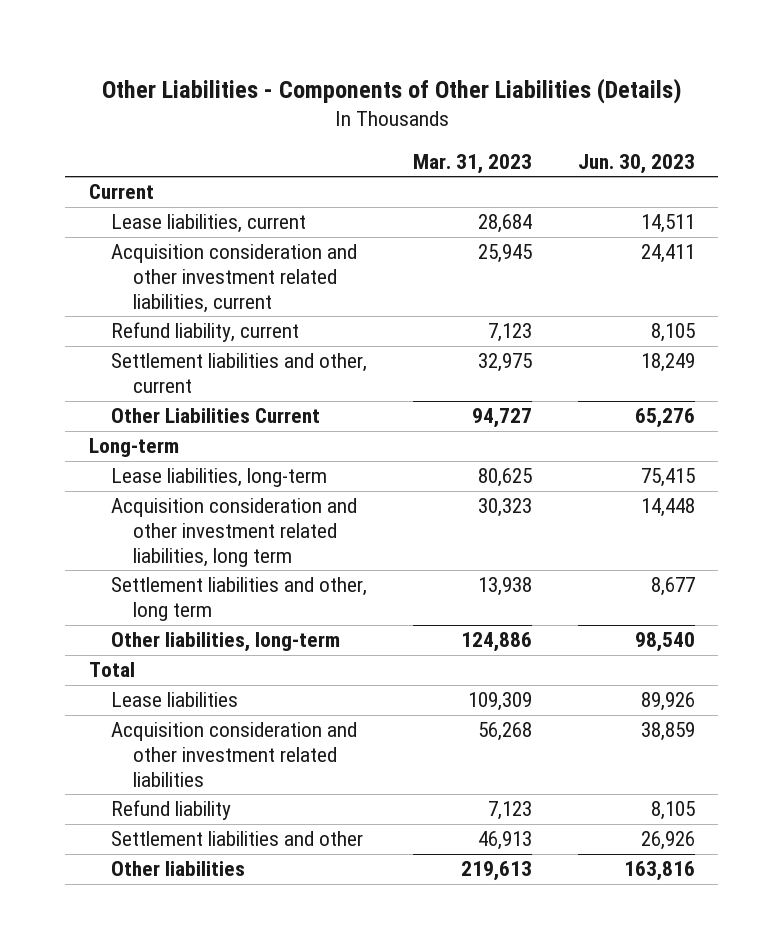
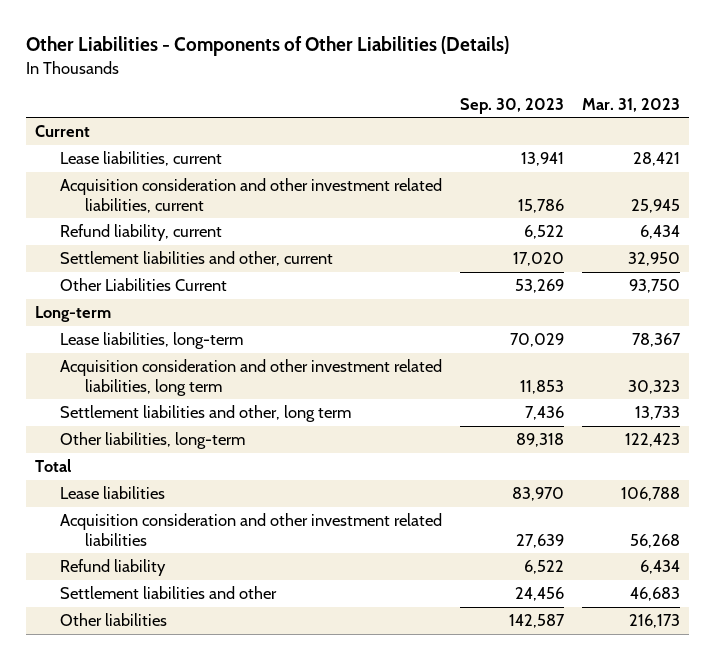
- | Mar. 31, 2023 | Jun. 30, 2023
+ | Sep. 30, 2023 | Mar. 31, 2023
- Lease liabilities, current | 28,684 | 14,511
+ Lease liabilities, current | 13,941 | 28,421
- Refund liability, current | 7,123 | 8,105
- Settlement liabilities and other, current | 32,975 | 18,249
- Other Liabilities Current | 94,727 | 65,276
+ Refund liability, current | 6,522 | 6,434
+ Settlement liabilities and other, current | 17,020 | 32,950
+ Other Liabilities Current | 53,269 | 93,750
- Lease liabilities, long-term | 80,625 | 75,415
+ Lease liabilities, long-term | 70,029 | 78,367
- Settlement liabilities and other, long term | 13,938 | 8,677
- Other liabilities, long-term | 124,886 | 98,540
+ Settlement liabilities and other, long term | 7,436 | 13,733
+ Other liabilities, long-term | 89,318 | 122,423
- Lease liabilities | 109,309 | 89,926
+ Lease liabilities | 83,970 | 106,788
- Refund liability | 7,123 | 8,105
- Settlement liabilities and other | 46,913 | 26,926
- Other liabilities | 219,613 | 163,816
+ Refund liability | 6,522 | 6,434
+ Settlement liabilities and other | 24,456 | 46,683
+ Other liabilities | 142,587 | 216,173

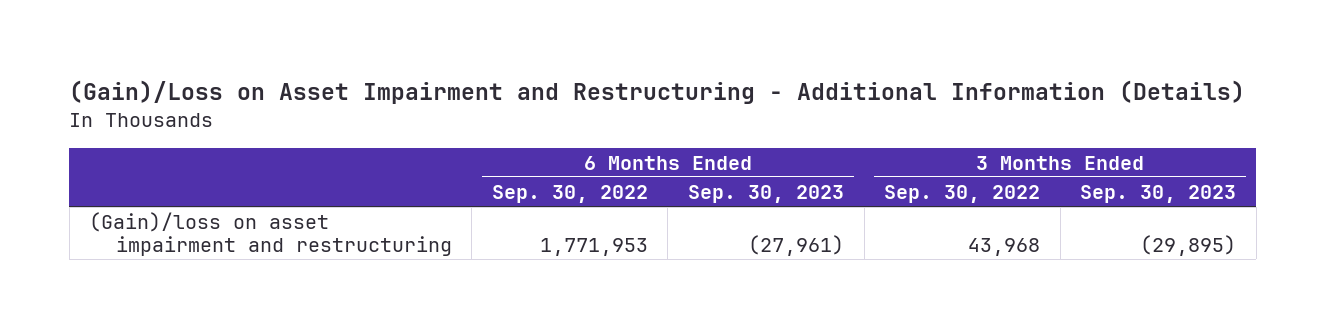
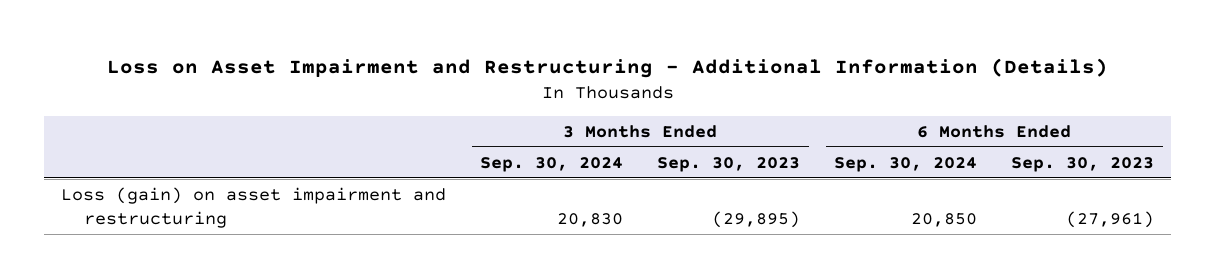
- (Gain)/Loss on Asset Impairment and Restructuring - Additional Information (Details)
+ Loss on Asset Impairment and Restructuring - Additional Information (Details)
- | 6 Months Ended Sep. 30, 2022 | 6 Months Ended Sep. 30, 2023 | 3 Months Ended Sep. 30, 2022 | 3 Months Ended Sep. 30, 2023
+ | 3 Months Ended Sep. 30, 2024 | 3 Months Ended Sep. 30, 2023 | 6 Months Ended Sep. 30, 2024 | 6 Months Ended Sep. 30, 2023
- (Gain)/loss on asset impairment and restructuring | 1,771,953 | (27,961) | 43,968 | (29,895)
+ Loss (gain) on asset impairment and restructuring | 20,830 | (29,895) | 20,850 | (27,961)

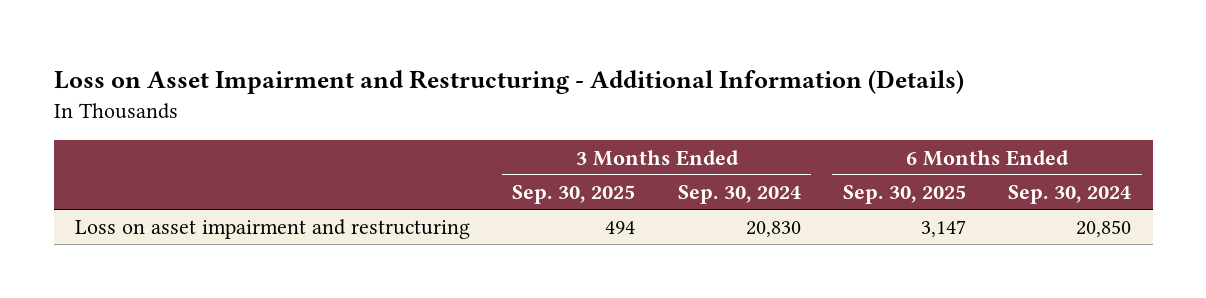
- | 3 Months Ended Sep. 30, 2024 | 3 Months Ended Sep. 30, 2023 | 6 Months Ended Sep. 30, 2024 | 6 Months Ended Sep. 30, 2023
+ | 3 Months Ended Sep. 30, 2025 | 3 Months Ended Sep. 30, 2024 | 6 Months Ended Sep. 30, 2025 | 6 Months Ended Sep. 30, 2024
- Loss (gain) on asset impairment and restructuring | 20,830 | (29,895) | 20,850 | (27,961)
+ Loss on asset impairment and restructuring | 494 | 20,830 | 3,147 | 20,850

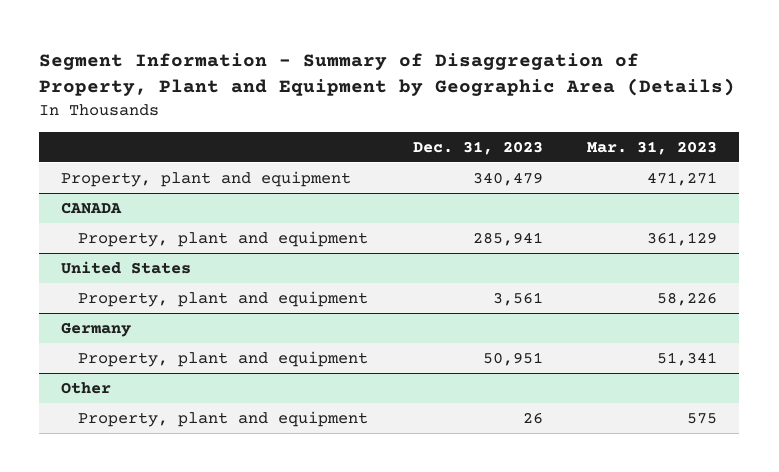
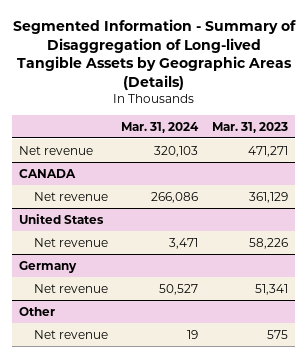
- Segment Information - Summary of Disaggregation of Property, Plant and Equipment by Geographic Area (Details)
+ Segmented Information - Summary of Disaggregation of Long-lived Tangible Assets by Geographic Areas (Details)
- | Dec. 31, 2023 | Mar. 31, 2023
+ | Mar. 31, 2024 | Mar. 31, 2023
- Property, plant and equipment | 340,479 | 471,271
+ Net revenue | 320,103 | 471,271
@ CANADA
- Property, plant and equipment | 285,941 | 361,129
+ Net revenue | 266,086 | 361,129
@ United States
- Property, plant and equipment | 3,561 | 58,226
+ Net revenue | 3,471 | 58,226
@ Germany
- Property, plant and equipment | 50,951 | 51,341
+ Net revenue | 50,527 | 51,341
@ Other
- Property, plant and equipment | 26 | 575
+ Net revenue | 19 | 575

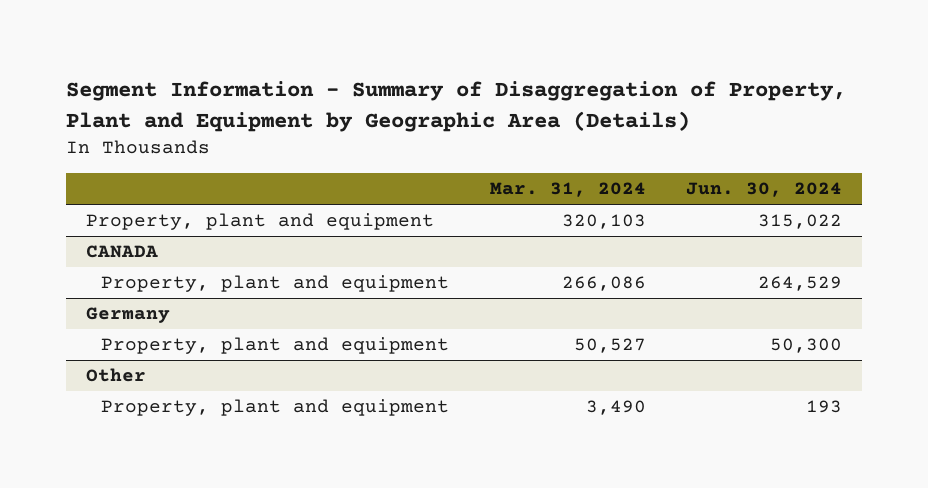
- Segmented Information - Summary of Disaggregation of Long-lived Tangible Assets by Geographic Areas (Details)
+ Segment Information - Summary of Disaggregation of Property, Plant and Equipment by Geographic Area (Details)
- | Mar. 31, 2024 | Mar. 31, 2023
+ | Mar. 31, 2024 | Jun. 30, 2024
- Net revenue | 320,103 | 471,271
+ Property, plant and equipment | 320,103 | 315,022
@ CANADA
- Net revenue | 266,086 | 361,129
- United States
- Net revenue | 3,471 | 58,226
@ CANADA
+ Property, plant and equipment | 266,086 | 264,529
@ Germany
- Net revenue | 50,527 | 51,341
+ Property, plant and equipment | 50,527 | 50,300
@ Other
- Net revenue | 19 | 575
+ Property, plant and equipment | 3,490 | 193

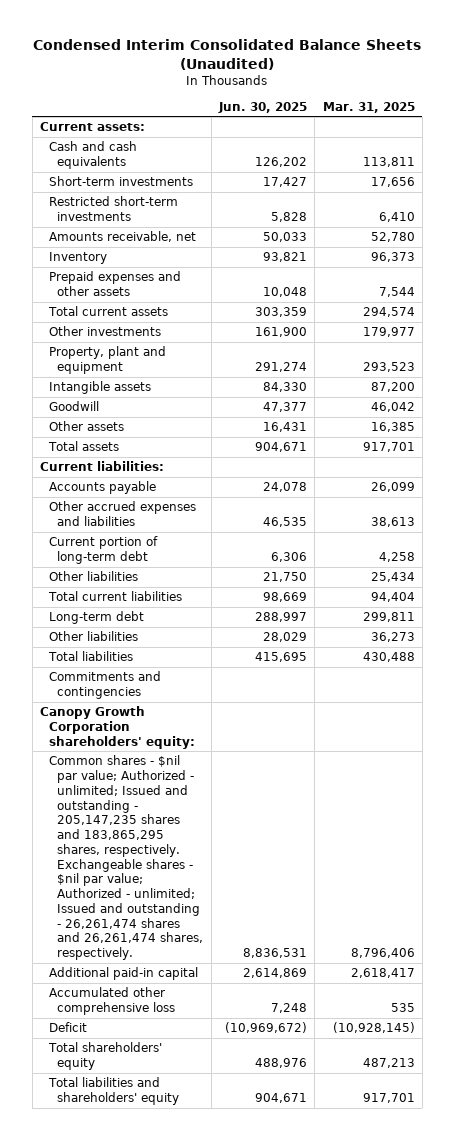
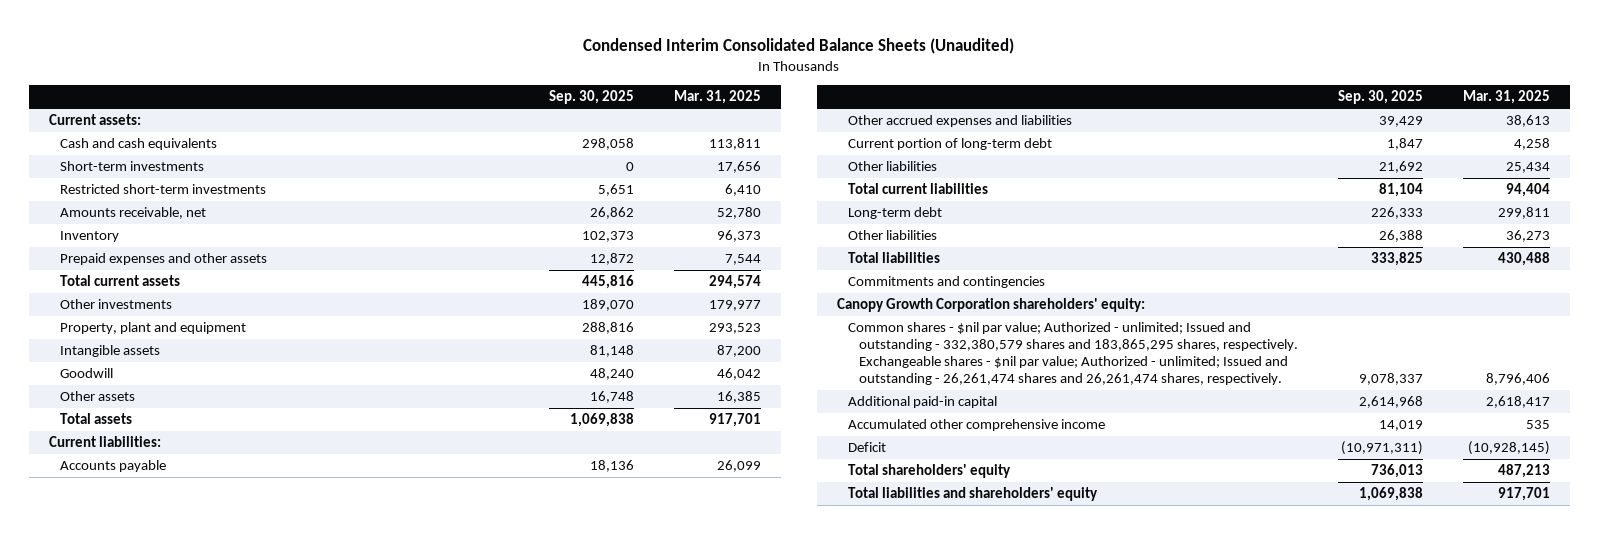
- | Jun. 30, 2025 | Mar. 31, 2025
+ | Sep. 30, 2025 | Mar. 31, 2025
- Common shares - $nil par value; Authorized - unlimited; Issued and outstanding - 205,147,235 shares and 183,865,295 shares, respectively. Exchangeable shares - $nil par value; Authorized - unlimited; Issued and outstanding - 26,261,474 shares and 26,261,474 shares, respectively. | 8,836,531 | 8,796,406
+ Common shares - $nil par value; Authorized - unlimited; Issued and outstanding - 332,380,579 shares and 183,865,295 shares, respectively. Exchangeable shares - $nil par value; Authorized - unlimited; Issued and outstanding - 26,261,474 shares and 26,261,474 shares, respectively. | 9,078,337 | 8,796,406
- Accumulated other comprehensive loss | 7,248 | 535
+ Accumulated other comprehensive income | 14,019 | 535

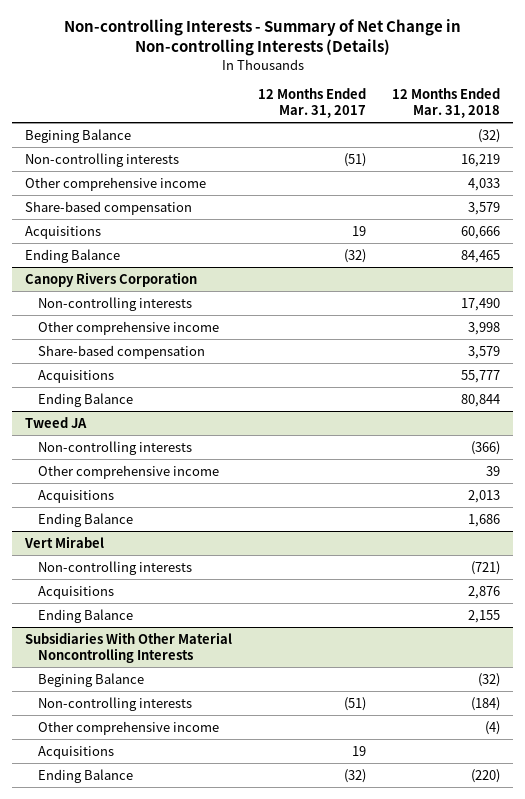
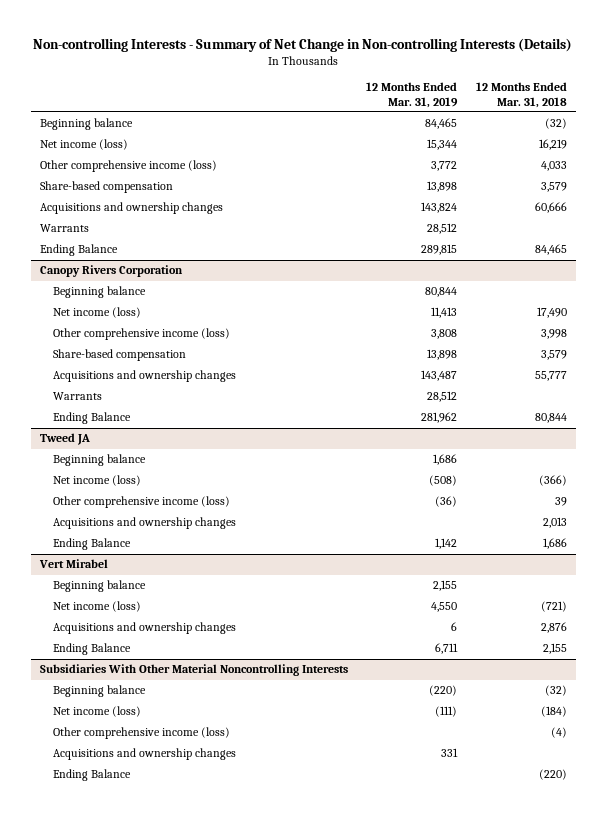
- | 12 Months Ended Mar. 31, 2017 | 12 Months Ended Mar. 31, 2018
+ | 12 Months Ended Mar. 31, 2019 | 12 Months Ended Mar. 31, 2018
- Begining Balance | | (32)
- Non-controlling interests | (51) | 16,219
- Other comprehensive income | | 4,033
+ Beginning balance | 84,465 | (32)
+ Net income (loss) | 15,344 | 16,219
+ Other comprehensive income (loss) | 3,772 | 4,033
- Acquisitions | 19 | 60,666
+ Acquisitions and ownership changes | 143,824 | 60,666
+ Warrants | 28,512 |
@ Canopy Rivers Corporation
- Non-controlling interests | | 17,490
- Other comprehensive income | | 3,998
+ Beginning balance | 80,844 |
+ Net income (loss) | 11,413 | 17,490
+ Other comprehensive income (loss) | 3,808 | 3,998
- Acquisitions | | 55,777
+ Acquisitions and ownership changes | 143,487 | 55,777
+ Warrants | 28,512 |
@ Tweed JA
- Non-controlling interests | | (366)
- Other comprehensive income | | 39
- Acquisitions | | 2,013
+ Beginning balance | 1,686 |
+ Net income (loss) | (508) | (366)
+ Other comprehensive income (loss) | (36) | 39
+ Acquisitions and ownership changes | | 2,013
@ Vert Mirabel
- Non-controlling interests | | (721)
- Acquisitions | | 2,876
+ Beginning balance | 2,155 |
+ Net income (loss) | 4,550 | (721)
+ Acquisitions and ownership changes | 6 | 2,876
@ Subsidiaries With Other Material Noncontrolling Interests
- Begining Balance | | (32)
- Non-controlling interests | (51) | (184)
- Other comprehensive income | | (4)
- Acquisitions | 19 |
+ Beginning balance | (220) | (32)
+ Net income (loss) | (111) | (184)
+ Other comprehensive income (loss) | | (4)
+ Acquisitions and ownership changes | 331 |

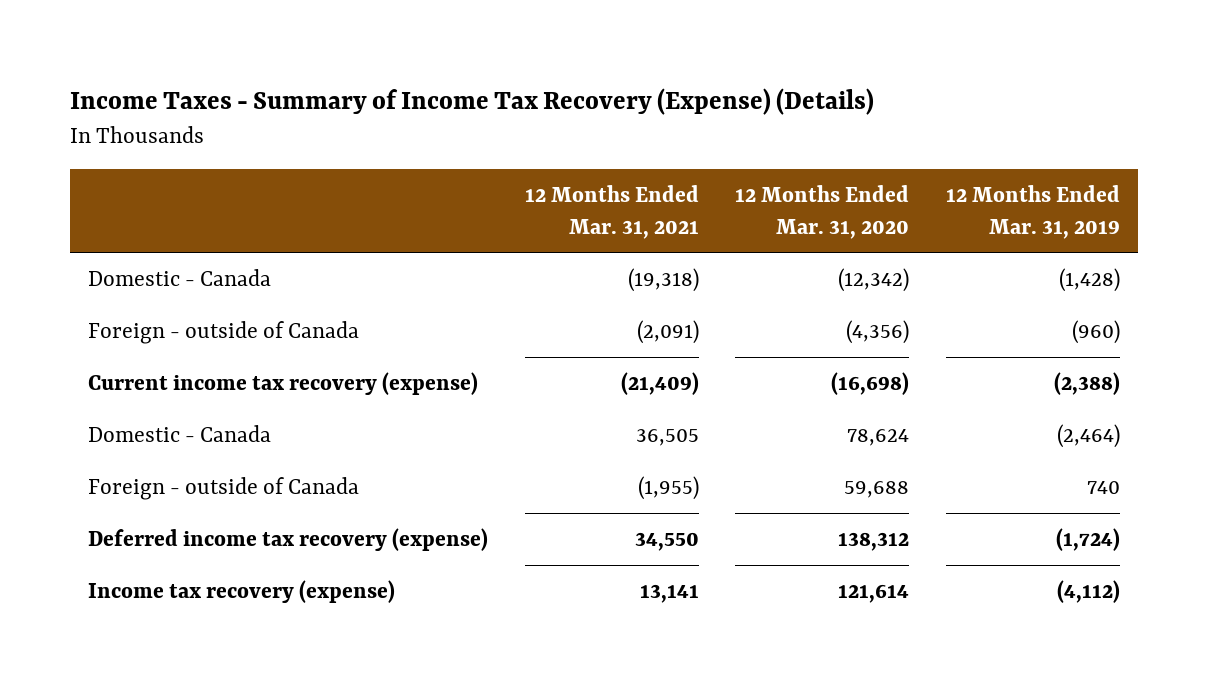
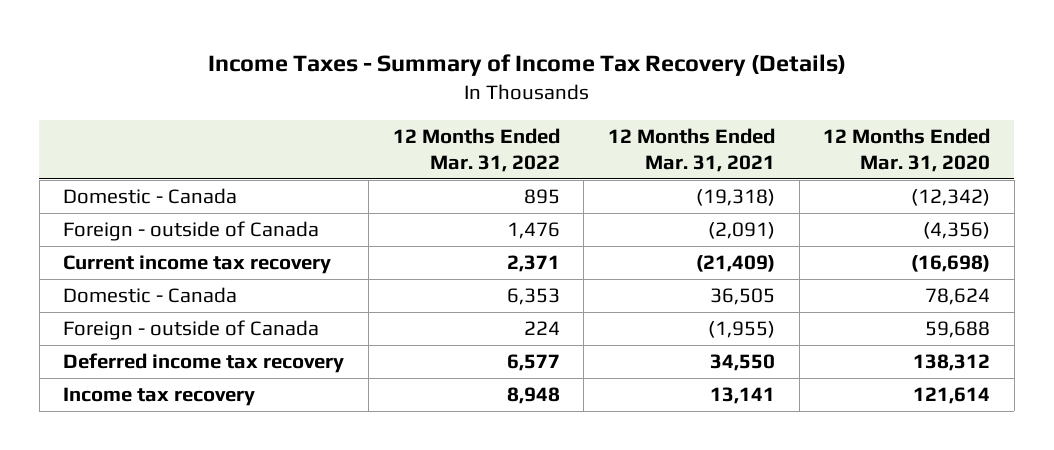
- Income Taxes - Summary of Income Tax Recovery (Expense) (Details)
+ Income Taxes - Summary of Income Tax Recovery (Details)
- | 12 Months Ended Mar. 31, 2021 | 12 Months Ended Mar. 31, 2020 | 12 Months Ended Mar. 31, 2019
+ | 12 Months Ended Mar. 31, 2022 | 12 Months Ended Mar. 31, 2021 | 12 Months Ended Mar. 31, 2020
- Current income tax recovery (expense) | (21,409) | (16,698) | (2,388)
+ Current income tax recovery | 2,371 | (21,409) | (16,698)
- Deferred income tax recovery (expense) | 34,550 | 138,312 | (1,724)
- Income tax recovery (expense) | 13,141 | 121,614 | (4,112)
+ Deferred income tax recovery | 6,577 | 34,550 | 138,312
+ Income tax recovery | 8,948 | 13,141 | 121,614

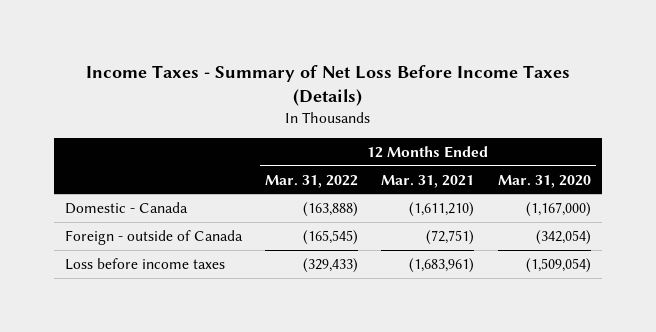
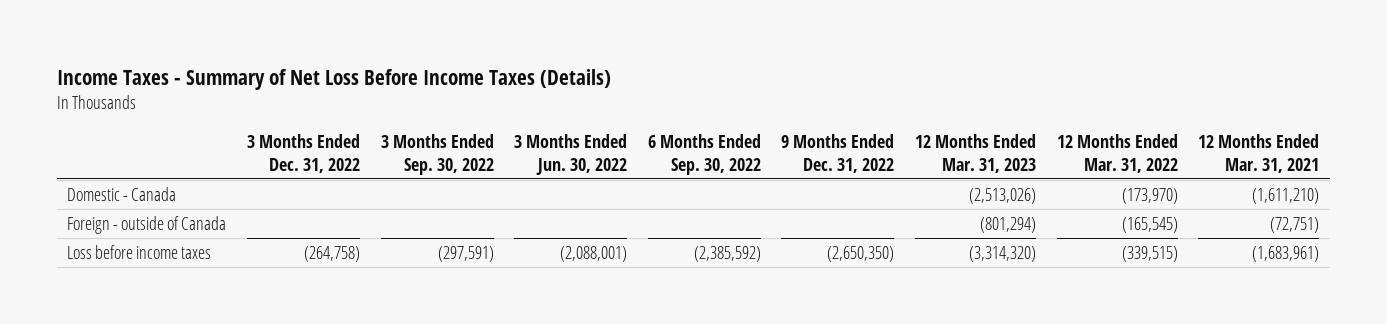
- | 12 Months Ended Mar. 31, 2022 | 12 Months Ended Mar. 31, 2021 | 12 Months Ended Mar. 31, 2020
+ | 3 Months Ended Dec. 31, 2022 | 3 Months Ended Sep. 30, 2022 | 3 Months Ended Jun. 30, 2022 | 6 Months Ended Sep. 30, 2022 | 9 Months Ended Dec. 31, 2022 | 12 Months Ended Mar. 31, 2023 | 12 Months Ended Mar. 31, 2022 | 12 Months Ended Mar. 31, 2021
- Domestic - Canada | (163,888) | (1,611,210) | (1,167,000)
+ Domestic - Canada | | | | | | (2,513,026) | (173,970) | (1,611,210)
- Loss before income taxes | (329,433) | (1,683,961) | (1,509,054)
+ Loss before income taxes | (264,758) | (297,591) | (2,088,001) | (2,385,592) | (2,650,350) | (3,314,320) | (339,515) | (1,683,961)

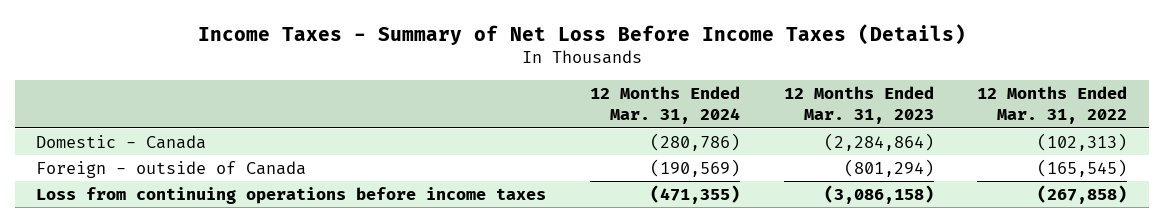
- | 3 Months Ended Dec. 31, 2022 | 3 Months Ended Sep. 30, 2022 | 3 Months Ended Jun. 30, 2022 | 6 Months Ended Sep. 30, 2022 | 9 Months Ended Dec. 31, 2022 | 12 Months Ended Mar. 31, 2023 | 12 Months Ended Mar. 31, 2022 | 12 Months Ended Mar. 31, 2021
+ | 12 Months Ended Mar. 31, 2024 | 12 Months Ended Mar. 31, 2023 | 12 Months Ended Mar. 31, 2022
- Domestic - Canada | | | | | | (2,513,026) | (173,970) | (1,611,210)
+ Domestic - Canada | (280,786) | (2,284,864) | (102,313)
- Loss before income taxes | (264,758) | (297,591) | (2,088,001) | (2,385,592) | (2,650,350) | (3,314,320) | (339,515) | (1,683,961)
+ Loss from continuing operations before income taxes | (471,355) | (3,086,158) | (267,858)

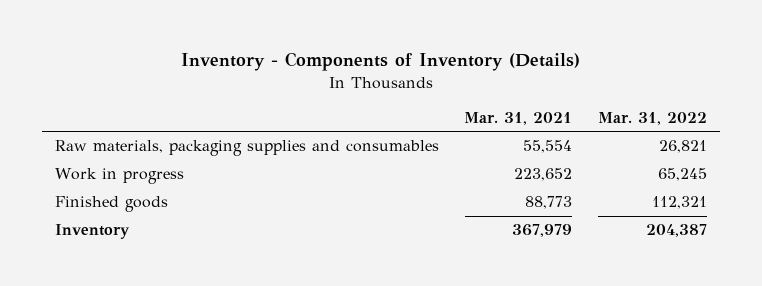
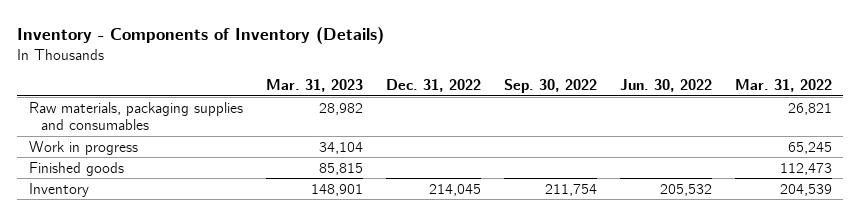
- | Mar. 31, 2021 | Mar. 31, 2022
+ | Mar. 31, 2023 | Dec. 31, 2022 | Sep. 30, 2022 | Jun. 30, 2022 | Mar. 31, 2022
- Finished goods | 88,773 | 112,321
- Inventory | 367,979 | 204,387
+ Finished goods | 85,815 | | | | 112,473
+ Inventory | 148,901 | 214,045 | 211,754 | 205,532 | 204,539

